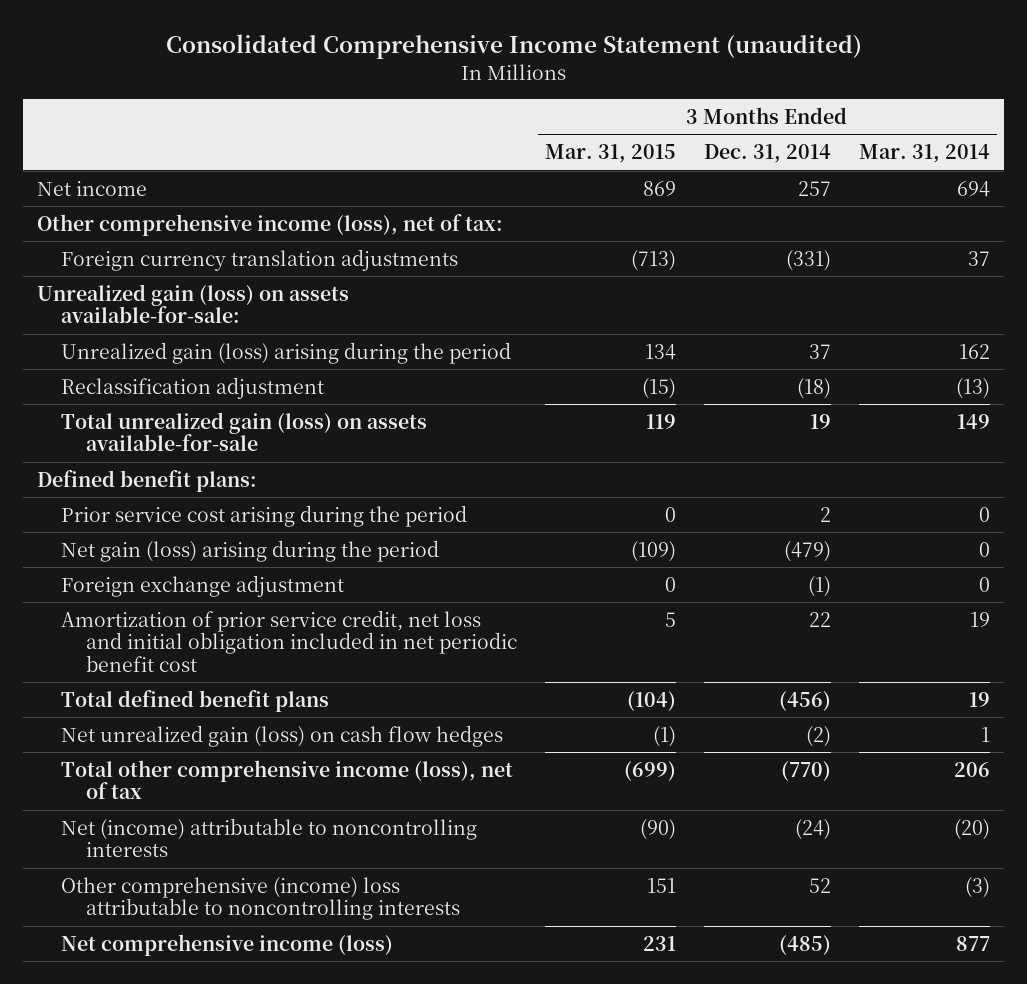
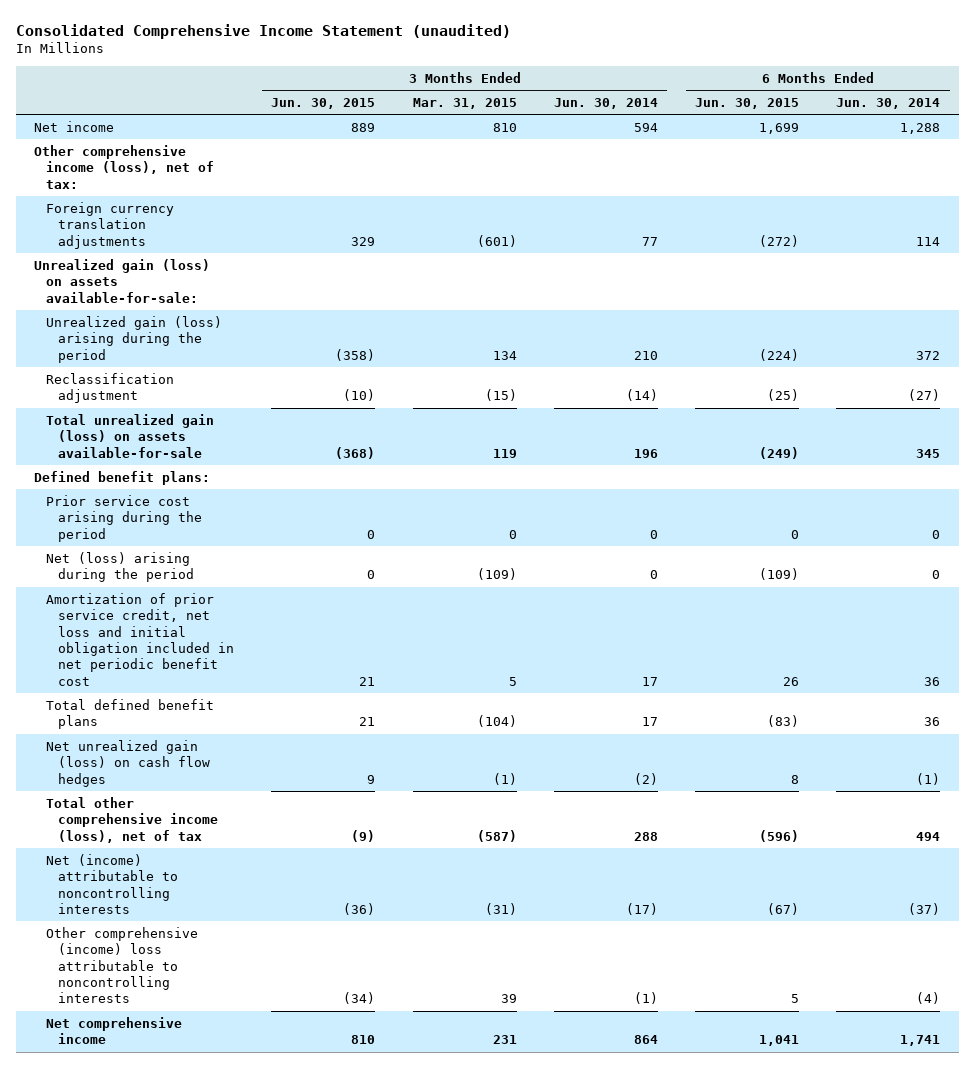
- | 3 Months Ended Mar. 31, 2015 | 3 Months Ended Dec. 31, 2014 | 3 Months Ended Mar. 31, 2014
+ | 3 Months Ended Jun. 30, 2015 | 3 Months Ended Mar. 31, 2015 | 3 Months Ended Jun. 30, 2014 | 6 Months Ended Jun. 30, 2015 | 6 Months Ended Jun. 30, 2014
- Net income | 869 | 257 | 694
+ Net income | 889 | 810 | 594 | 1,699 | 1,288
- Foreign currency translation adjustments | (713) | (331) | 37
+ Foreign currency translation adjustments | 329 | (601) | 77 | (272) | 114
- Net gain (loss) arising during the period | (109) | (479) | 0
- Foreign exchange adjustment | 0 | (1) | 0
+ Net (loss) arising during the period | 0 | (109) | 0 | (109) | 0
- Total other comprehensive income (loss), net of tax | (699) | (770) | 206
- Net (income) attributable to noncontrolling interests | (90) | (24) | (20)
- Other comprehensive (income) loss attributable to noncontrolling interests | 151 | 52 | (3)
- Net comprehensive income (loss) | 231 | (485) | 877
+ Total other comprehensive income (loss), net of tax | (9) | (587) | 288 | (596) | 494
+ Net (income) attributable to noncontrolling interests | (36) | (31) | (17) | (67) | (37)
+ Other comprehensive (income) loss attributable to noncontrolling interests | (34) | 39 | (1) | 5 | (4)
+ Net comprehensive income | 810 | 231 | 864 | 1,041 | 1,741

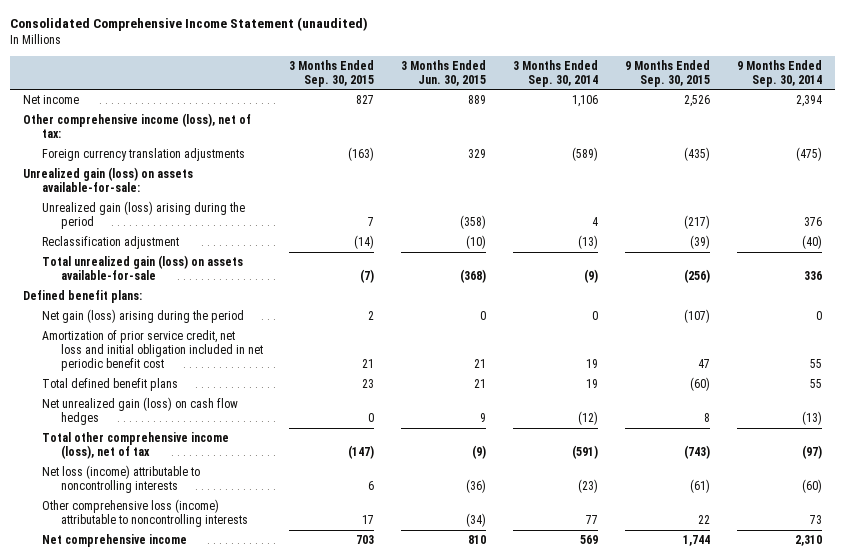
- | 3 Months Ended Jun. 30, 2015 | 3 Months Ended Mar. 31, 2015 | 3 Months Ended Jun. 30, 2014 | 6 Months Ended Jun. 30, 2015 | 6 Months Ended Jun. 30, 2014
+ | 3 Months Ended Sep. 30, 2015 | 3 Months Ended Jun. 30, 2015 | 3 Months Ended Sep. 30, 2014 | 9 Months Ended Sep. 30, 2015 | 9 Months Ended Sep. 30, 2014
- Prior service cost arising during the period | 0 | 0 | 0 | 0 | 0
- Net (loss) arising during the period | 0 | (109) | 0 | (109) | 0
+ Net gain (loss) arising during the period | 2 | 0 | 0 | (107) | 0
- Net (income) attributable to noncontrolling interests | (36) | (31) | (17) | (67) | (37)
- Other comprehensive (income) loss attributable to noncontrolling interests | (34) | 39 | (1) | 5 | (4)
+ Net loss (income) attributable to noncontrolling interests | 6 | (36) | (23) | (61) | (60)
+ Other comprehensive loss (income) attributable to noncontrolling interests | 17 | (34) | 77 | 22 | 73

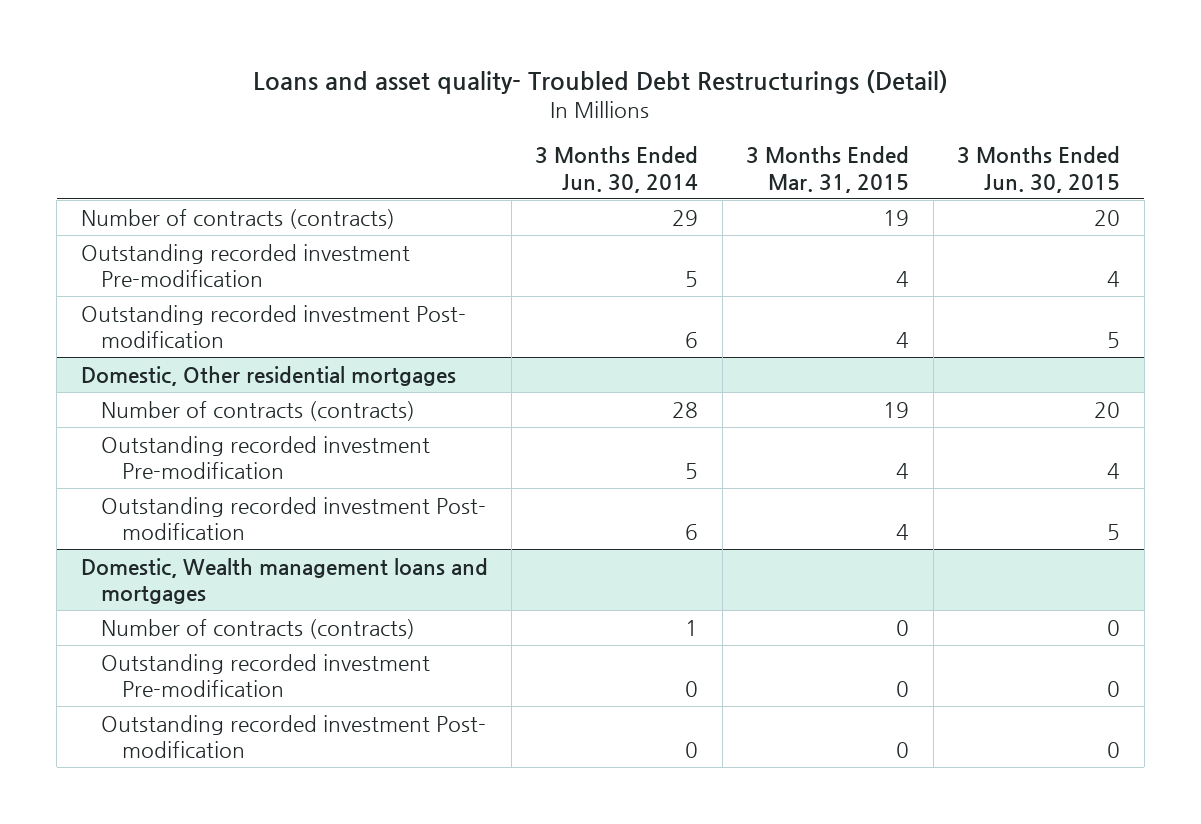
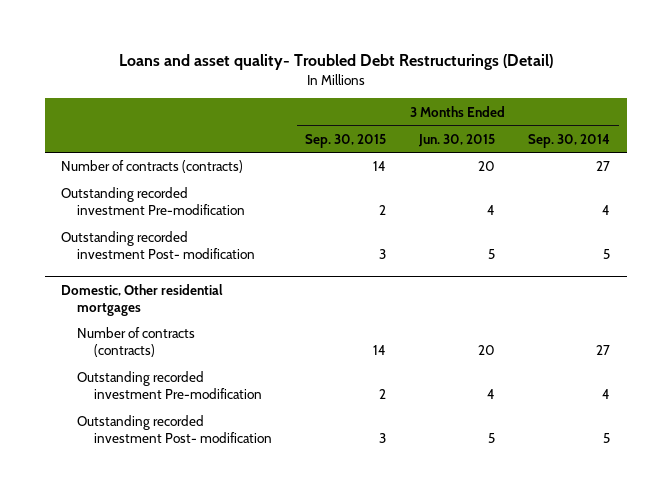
- | 3 Months Ended Jun. 30, 2014 | 3 Months Ended Mar. 31, 2015 | 3 Months Ended Jun. 30, 2015
+ | 3 Months Ended Sep. 30, 2015 | 3 Months Ended Jun. 30, 2015 | 3 Months Ended Sep. 30, 2014
- Domestic, Wealth management loans and mortgages
- Number of contracts (contracts) | 1 | 0 | 0
- Outstanding recorded investment Pre-modification | 0 | 0 | 0
- Outstanding recorded investment Post- modification | 0 | 0 | 0

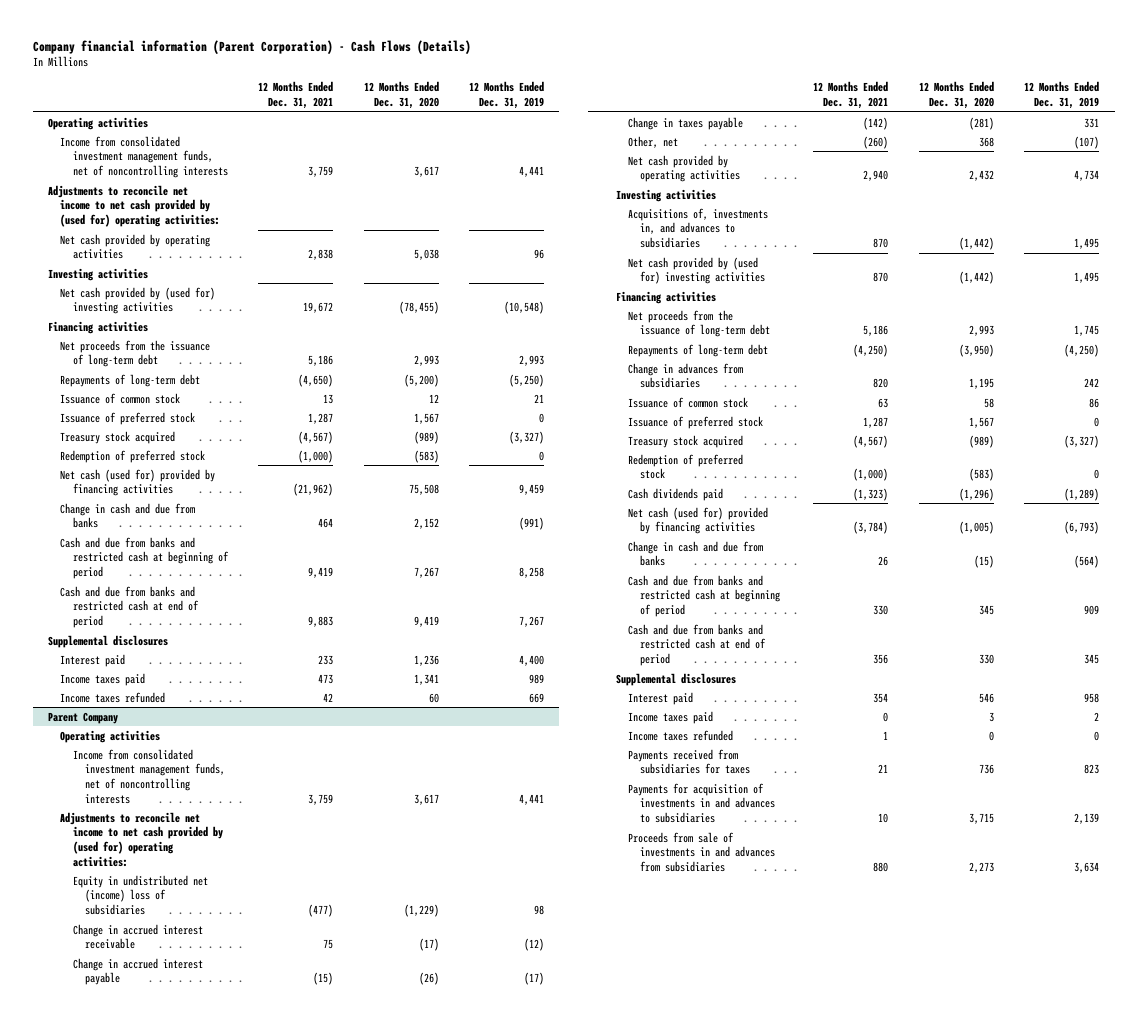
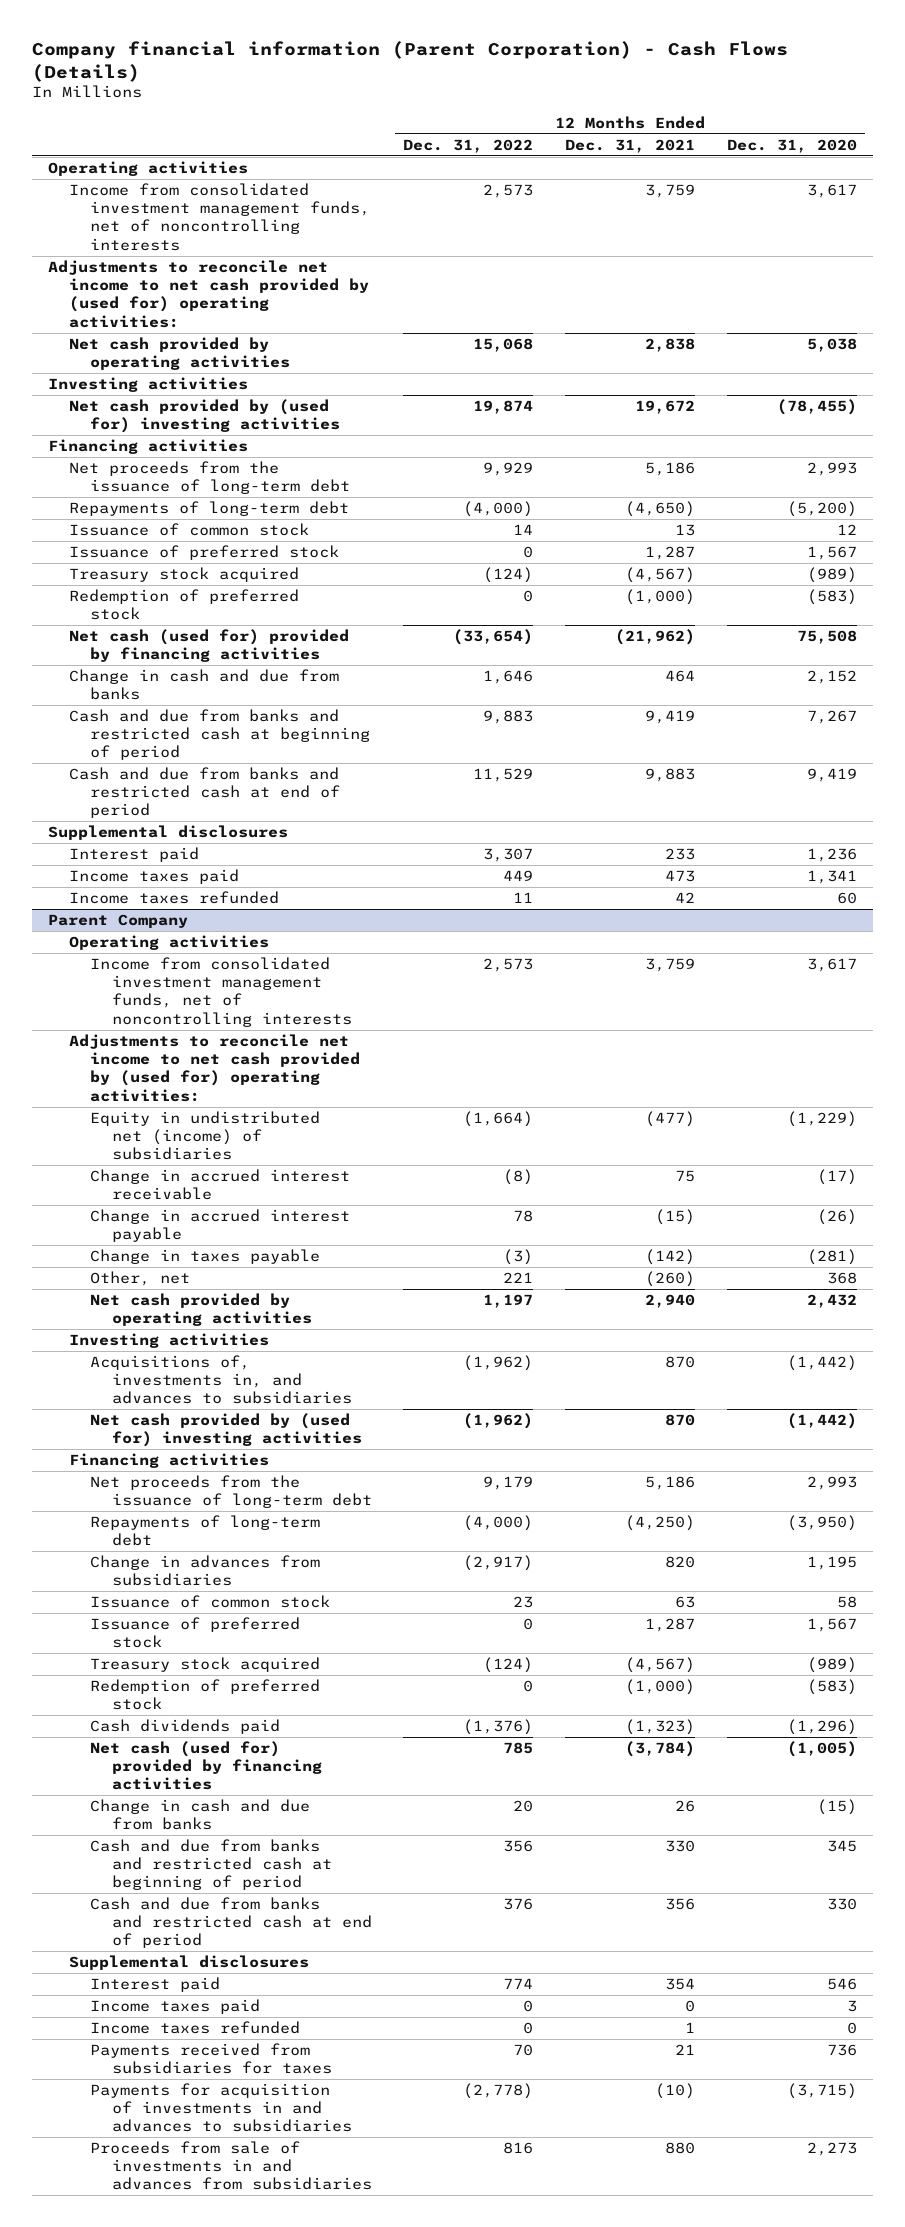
- | 12 Months Ended Dec. 31, 2021 | 12 Months Ended Dec. 31, 2020 | 12 Months Ended Dec. 31, 2019
+ | 12 Months Ended Dec. 31, 2022 | 12 Months Ended Dec. 31, 2021 | 12 Months Ended Dec. 31, 2020
@ Parent Company
- Equity in undistributed net (income) loss of subsidiaries | (477) | (1,229) | 98
+ Equity in undistributed net (income) of subsidiaries | (1,664) | (477) | (1,229)
- Payments for acquisition of investments in and advances to subsidiaries | 10 | 3,715 | 2,139
+ Payments for acquisition of investments in and advances to subsidiaries | (2,778) | (10) | (3,715)

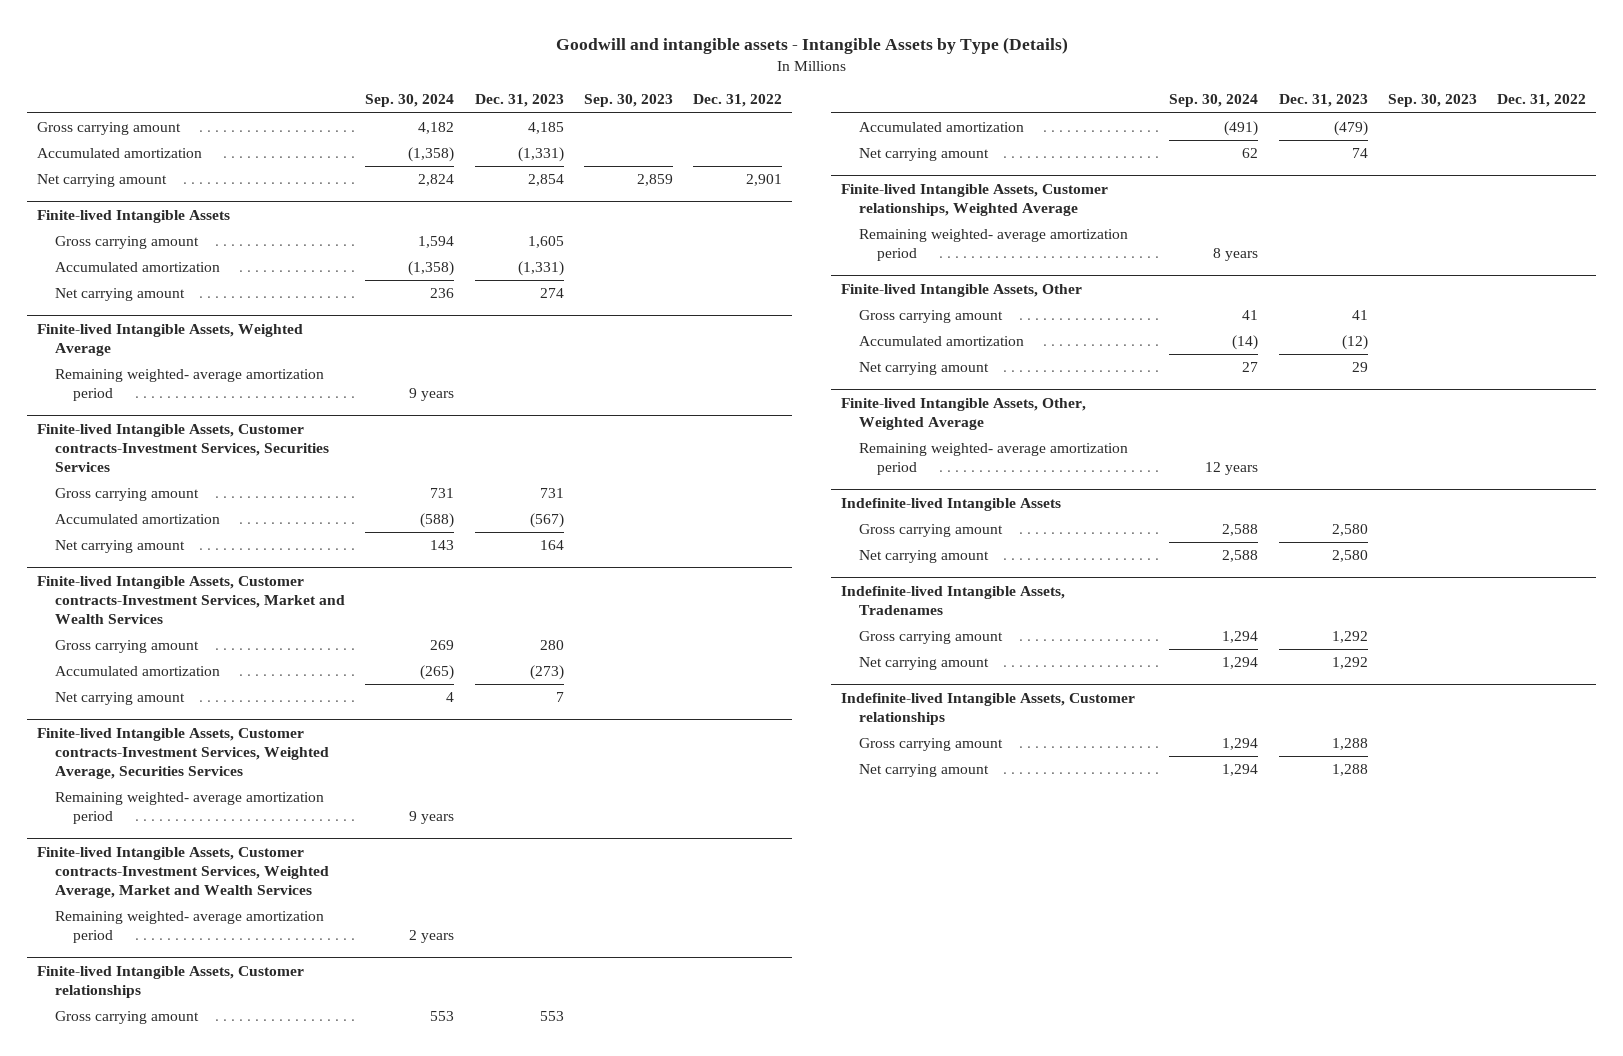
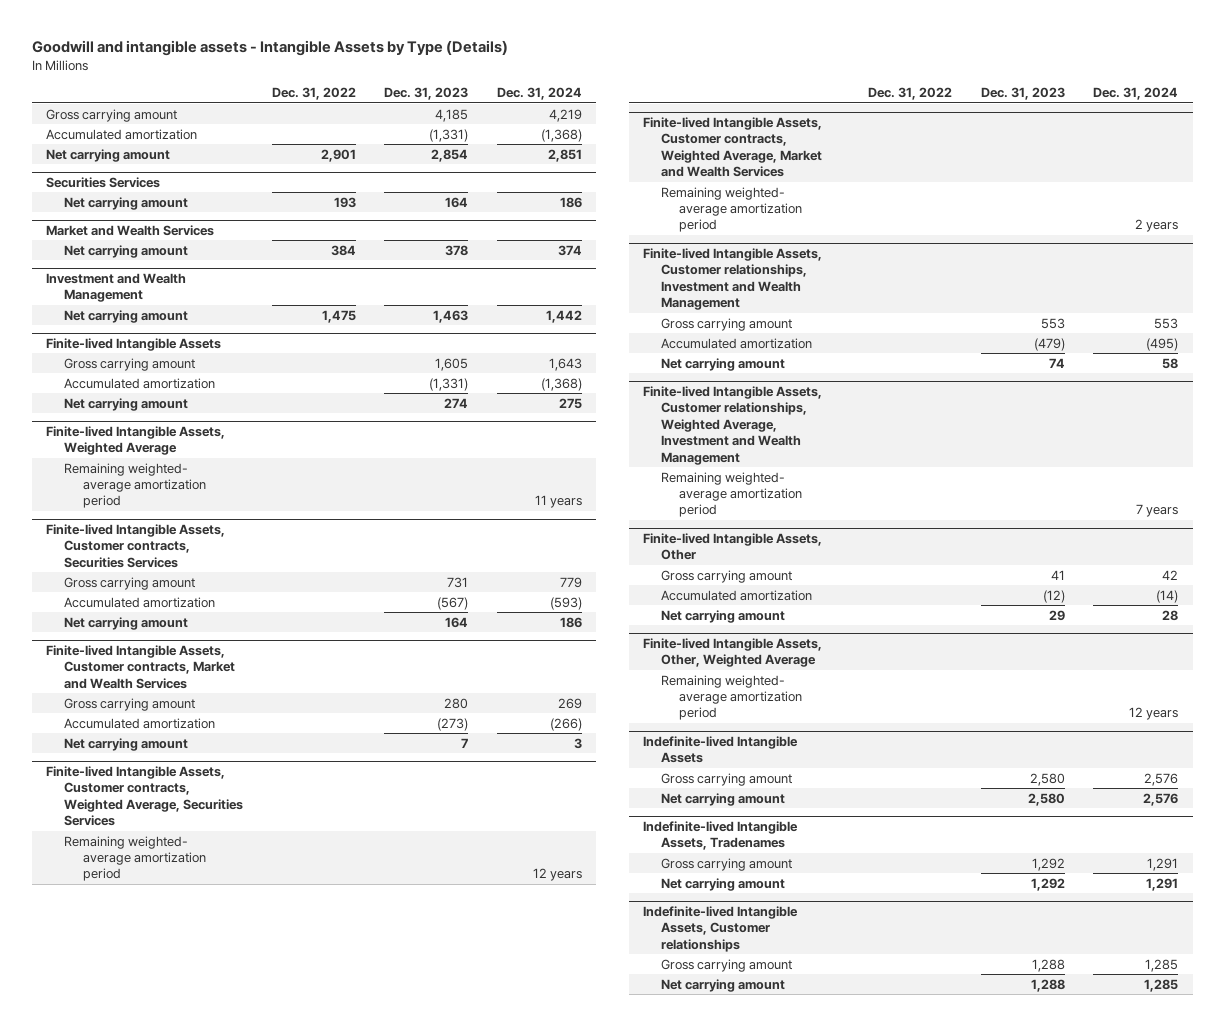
- | Sep. 30, 2024 | Dec. 31, 2023 | Sep. 30, 2023 | Dec. 31, 2022
+ | Dec. 31, 2022 | Dec. 31, 2023 | Dec. 31, 2024
+ Securities Services
+ Net carrying amount | 193 | 164 | 186
+ Market and Wealth Services
+ Net carrying amount | 384 | 378 | 374
+ Investment and Wealth Management
+ Net carrying amount | 1,475 | 1,463 | 1,442
- Finite-lived Intangible Assets, Customer contracts-Investment Services, Securities Services
+ Finite-lived Intangible Assets, Customer contracts, Securities Services
- Finite-lived Intangible Assets, Customer contracts-Investment Services, Market and Wealth Services
+ Finite-lived Intangible Assets, Customer contracts, Market and Wealth Services
- Finite-lived Intangible Assets, Customer contracts-Investment Services, Weighted Average, Securities Services
+ Finite-lived Intangible Assets, Customer contracts, Weighted Average, Securities Services
- Finite-lived Intangible Assets, Customer contracts-Investment Services, Weighted Average, Market and Wealth Services
+ Finite-lived Intangible Assets, Customer contracts, Weighted Average, Market and Wealth Services
- Finite-lived Intangible Assets, Customer relationships
+ Finite-lived Intangible Assets, Customer relationships, Investment and Wealth Management
- Finite-lived Intangible Assets, Customer relationships, Weighted Average
+ Finite-lived Intangible Assets, Customer relationships, Weighted Average, Investment and Wealth Management

